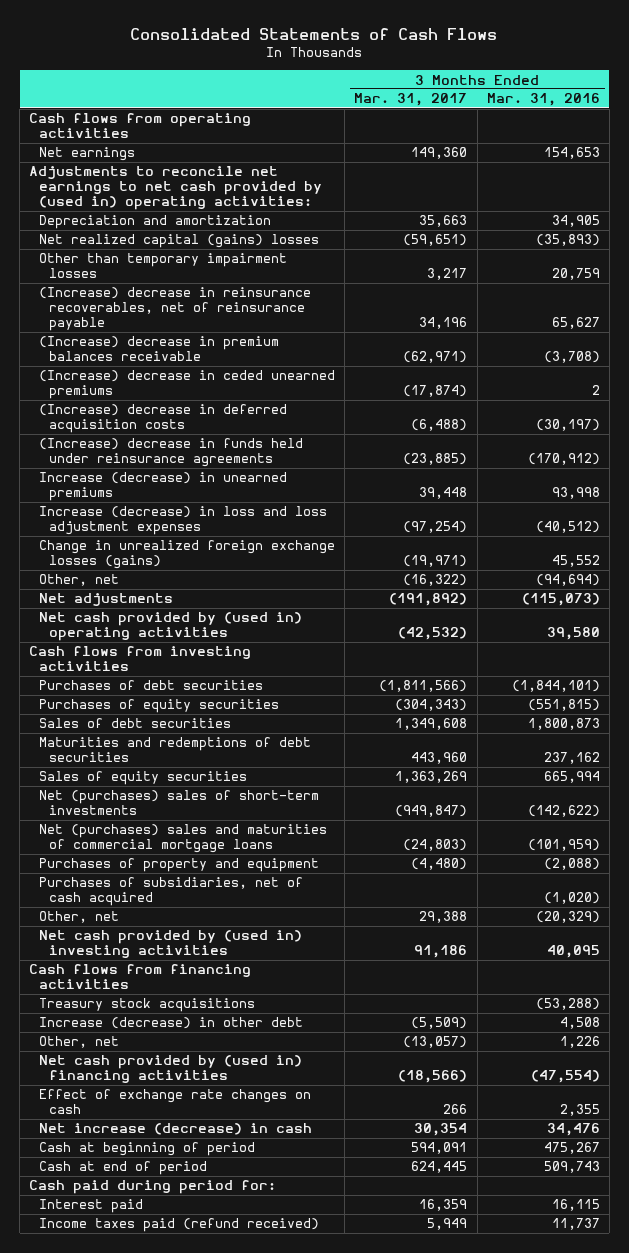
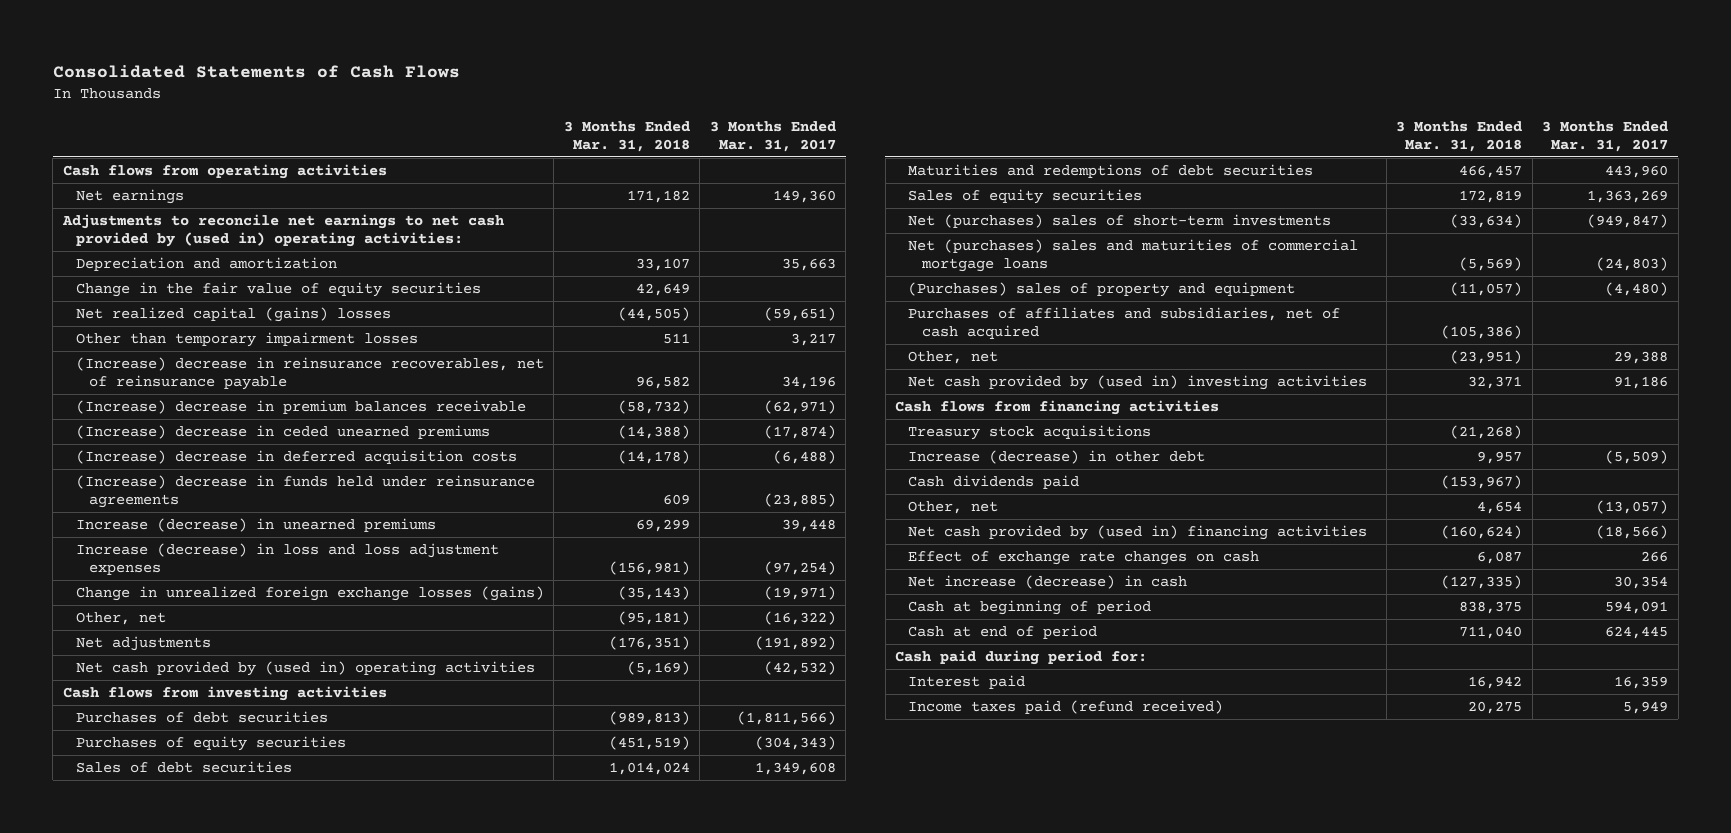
- | 3 Months Ended Mar. 31, 2017 | 3 Months Ended Mar. 31, 2016
+ | 3 Months Ended Mar. 31, 2018 | 3 Months Ended Mar. 31, 2017
+ Change in the fair value of equity securities | 42,649 |
- Purchases of property and equipment | (4,480) | (2,088)
- Purchases of subsidiaries, net of cash acquired | | (1,020)
+ (Purchases) sales of property and equipment | (11,057) | (4,480)
+ Purchases of affiliates and subsidiaries, net of cash acquired | (105,386) |
+ Cash dividends paid | (153,967) |

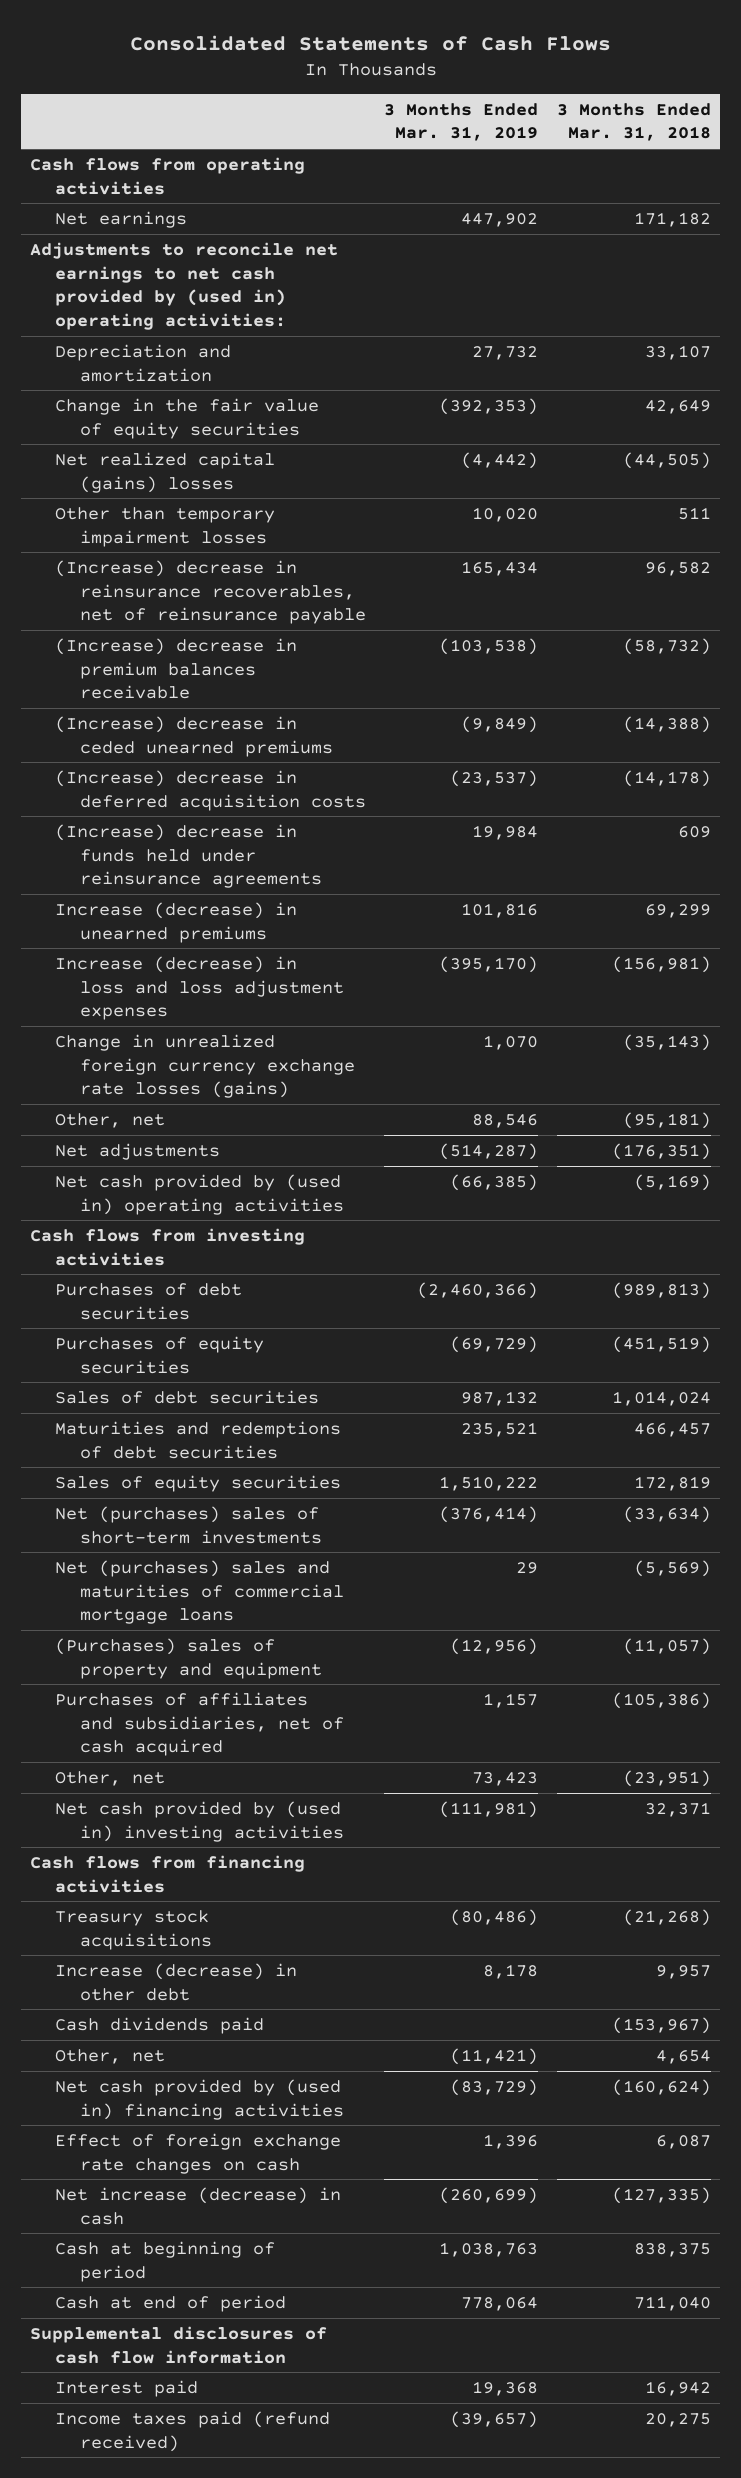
- | 3 Months Ended Mar. 31, 2018 | 3 Months Ended Mar. 31, 2017
+ | 3 Months Ended Mar. 31, 2019 | 3 Months Ended Mar. 31, 2018
- Change in unrealized foreign exchange losses (gains) | (35,143) | (19,971)
+ Change in unrealized foreign currency exchange rate losses (gains) | 1,070 | (35,143)
- Effect of exchange rate changes on cash | 6,087 | 266
+ Effect of foreign exchange rate changes on cash | 1,396 | 6,087
- Cash paid during period for:
+ Supplemental disclosures of cash flow information

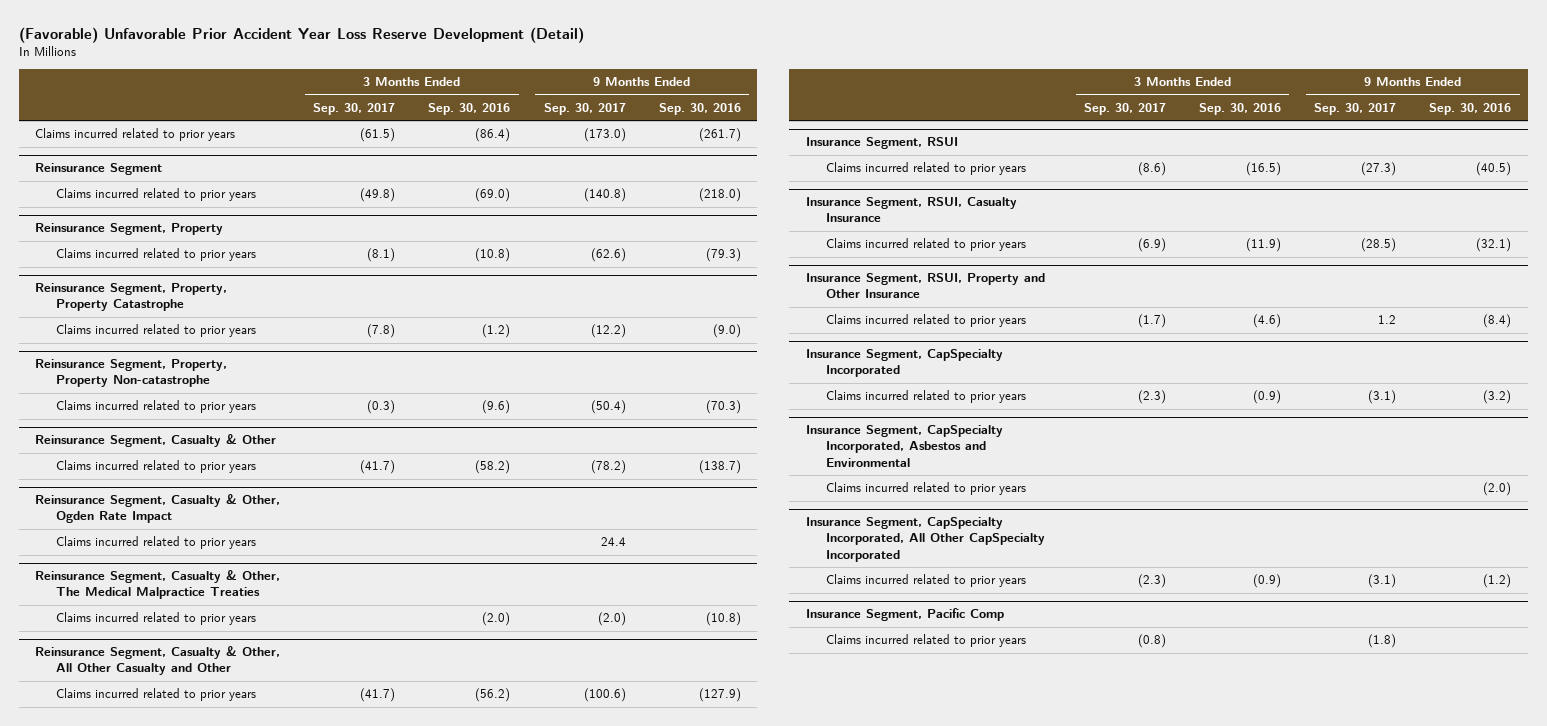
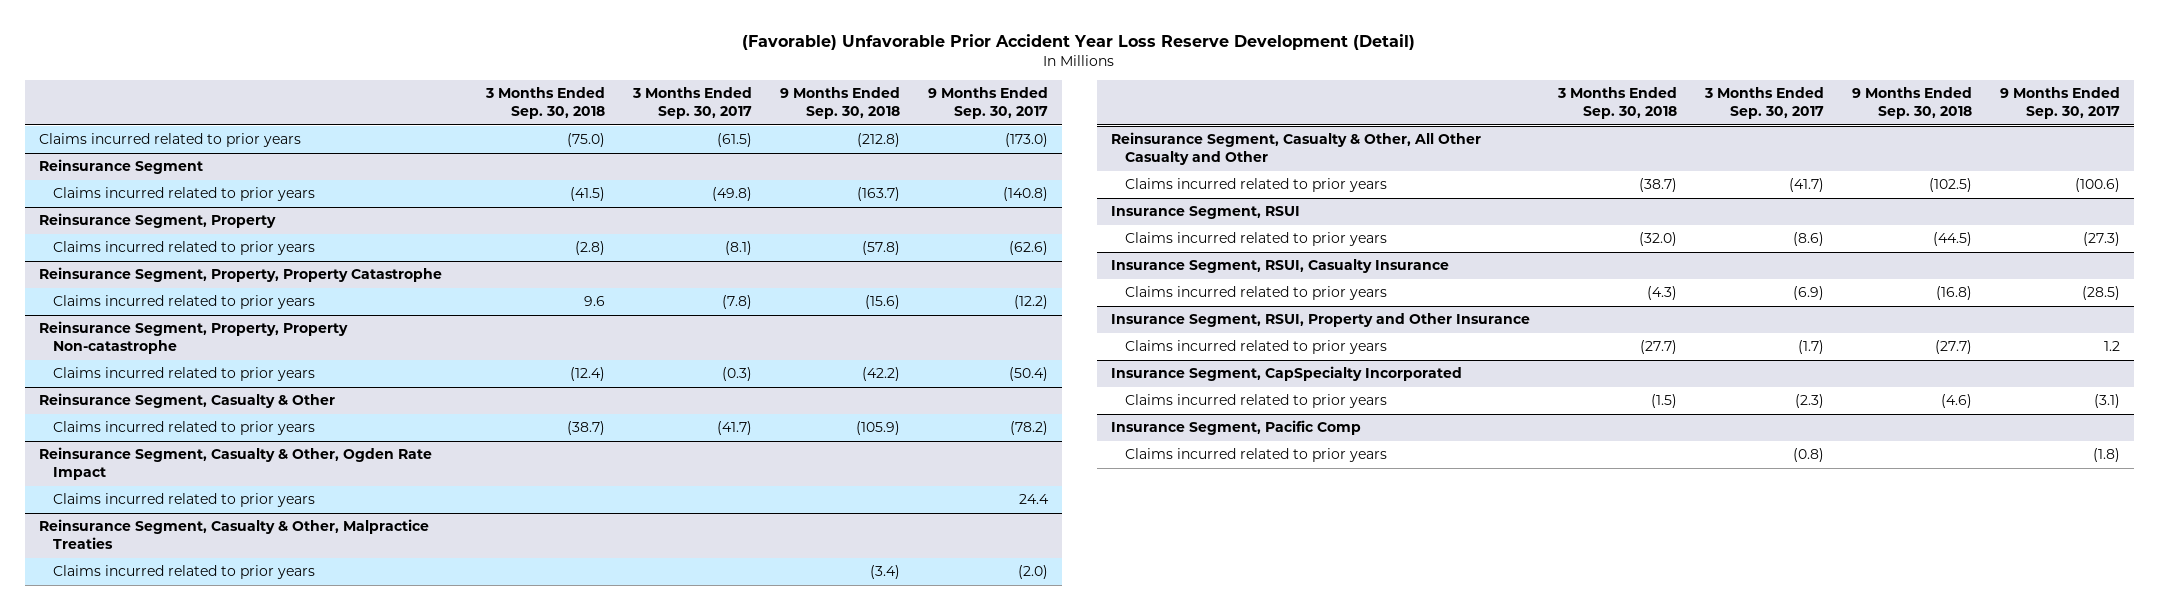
- | 3 Months Ended Sep. 30, 2017 | 3 Months Ended Sep. 30, 2016 | 9 Months Ended Sep. 30, 2017 | 9 Months Ended Sep. 30, 2016
+ | 3 Months Ended Sep. 30, 2018 | 3 Months Ended Sep. 30, 2017 | 9 Months Ended Sep. 30, 2018 | 9 Months Ended Sep. 30, 2017
- Reinsurance Segment, Casualty & Other, The Medical Malpractice Treaties
+ Reinsurance Segment, Casualty & Other, Malpractice Treaties
- Insurance Segment, CapSpecialty Incorporated, Asbestos and Environmental
- Claims incurred related to prior years | | | | (2.0)
- Insurance Segment, CapSpecialty Incorporated, All Other CapSpecialty Incorporated
- Claims incurred related to prior years | (2.3) | (0.9) | (3.1) | (1.2)

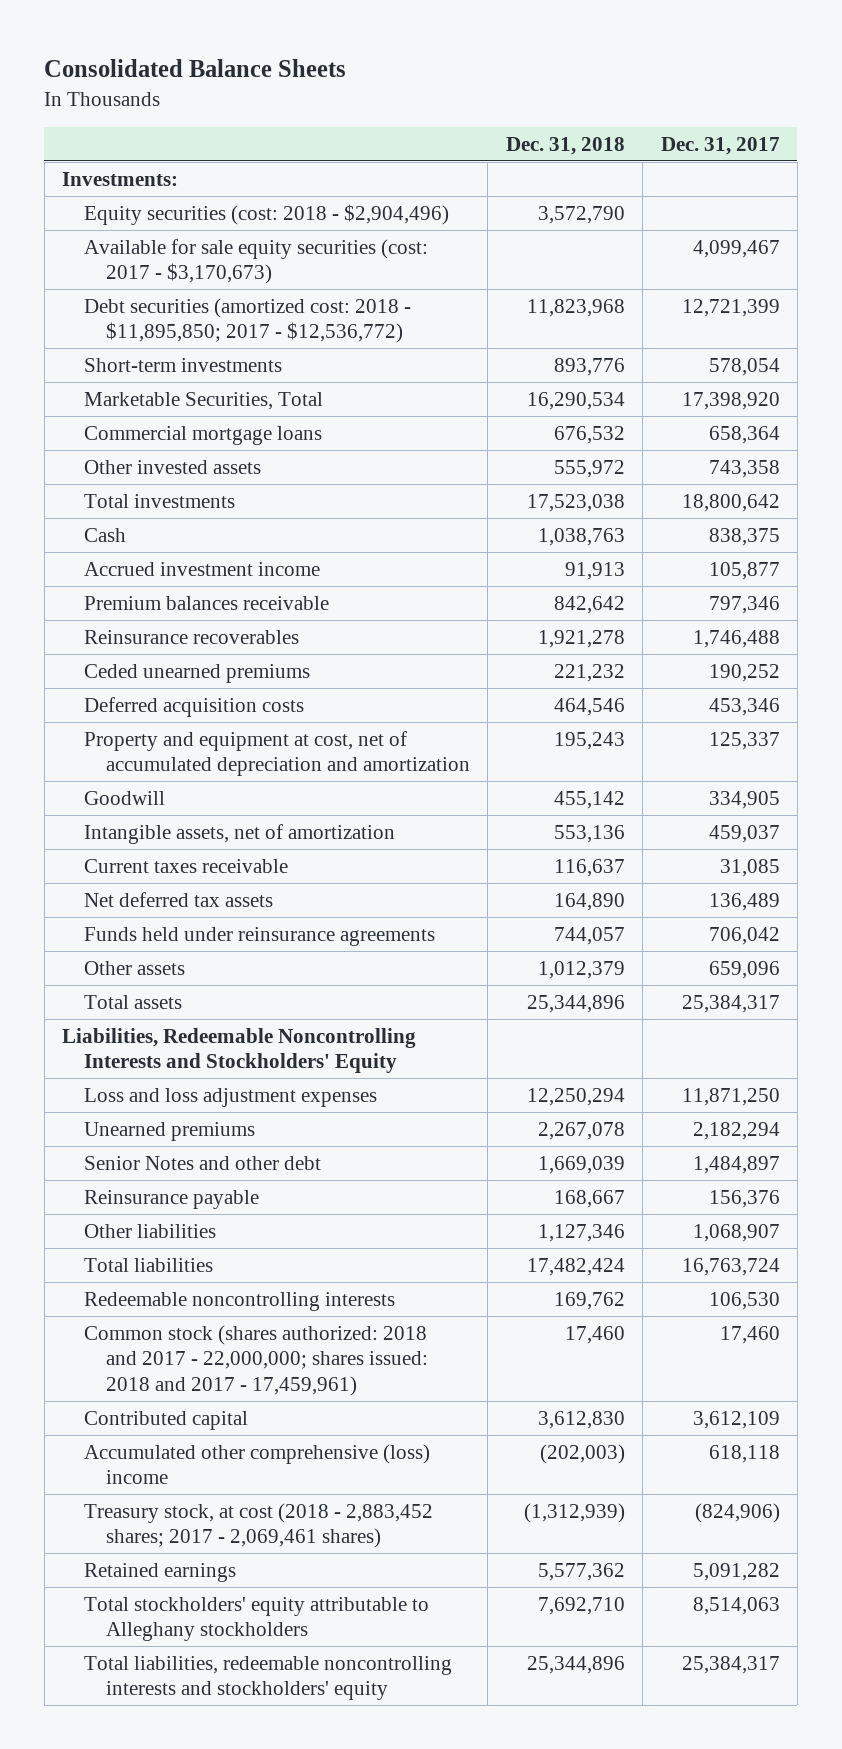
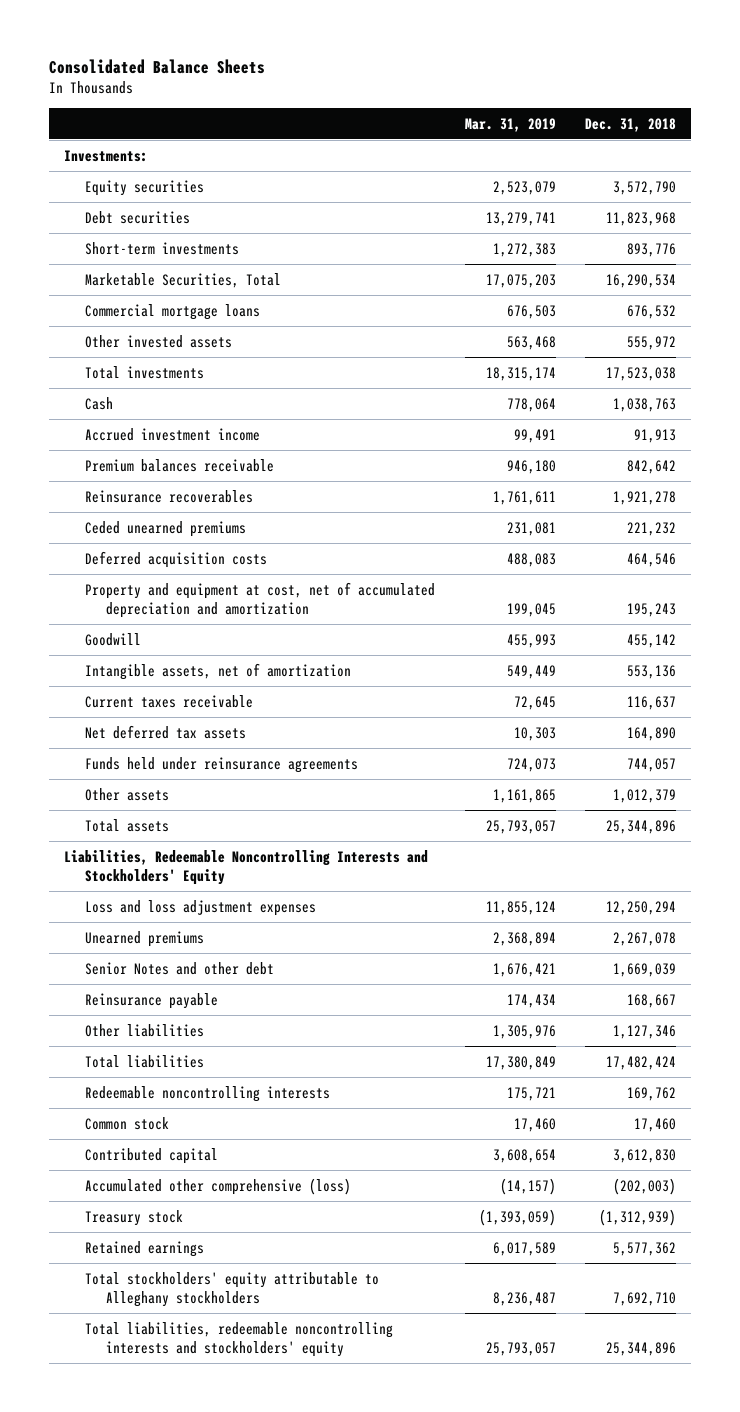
- | Dec. 31, 2018 | Dec. 31, 2017
+ | Mar. 31, 2019 | Dec. 31, 2018
- Equity securities (cost: 2018 - $2,904,496) | 3,572,790 |
- Available for sale equity securities (cost: 2017 - $3,170,673) | | 4,099,467
- Debt securities (amortized cost: 2018 - $11,895,850; 2017 - $12,536,772) | 11,823,968 | 12,721,399
+ Equity securities | 2,523,079 | 3,572,790
+ Debt securities | 13,279,741 | 11,823,968
- Common stock (shares authorized: 2018 and 2017 - 22,000,000; shares issued: 2018 and 2017 - 17,459,961) | 17,460 | 17,460
+ Common stock | 17,460 | 17,460
- Accumulated other comprehensive (loss) income | (202,003) | 618,118
- Treasury stock, at cost (2018 - 2,883,452 shares; 2017 - 2,069,461 shares) | (1,312,939) | (824,906)
+ Accumulated other comprehensive (loss) | (14,157) | (202,003)
+ Treasury stock | (1,393,059) | (1,312,939)

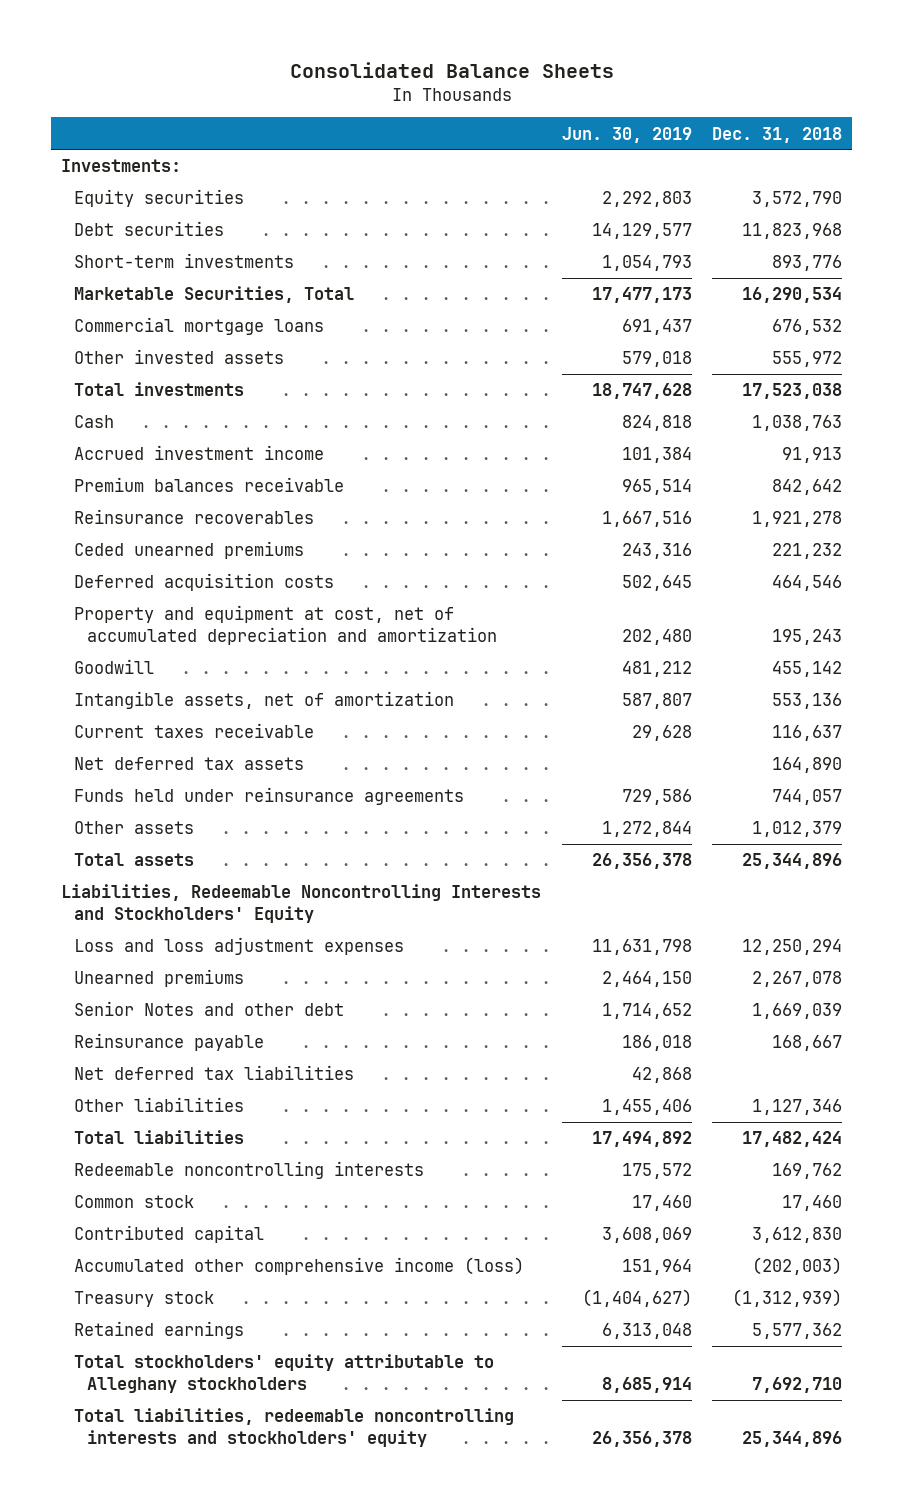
- | Mar. 31, 2019 | Dec. 31, 2018
+ | Jun. 30, 2019 | Dec. 31, 2018
+ Net deferred tax liabilities | 42,868 |
- Accumulated other comprehensive (loss) | (14,157) | (202,003)
+ Accumulated other comprehensive income (loss) | 151,964 | (202,003)

